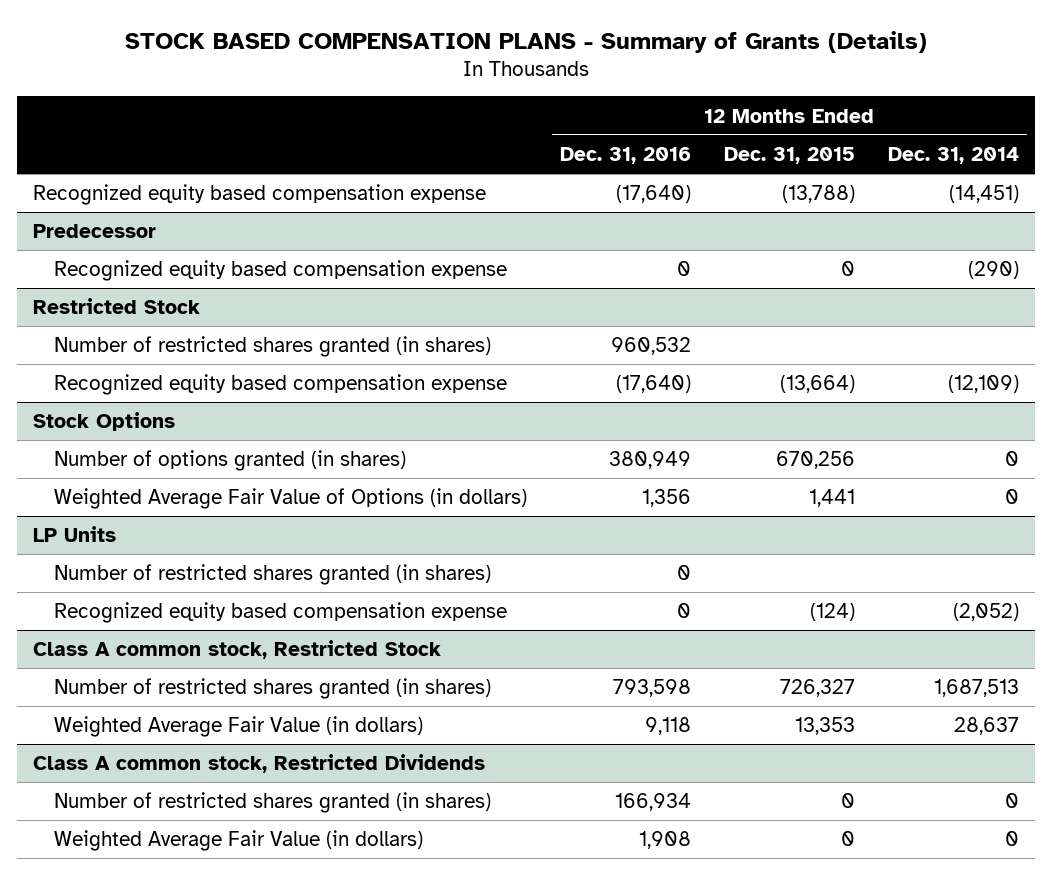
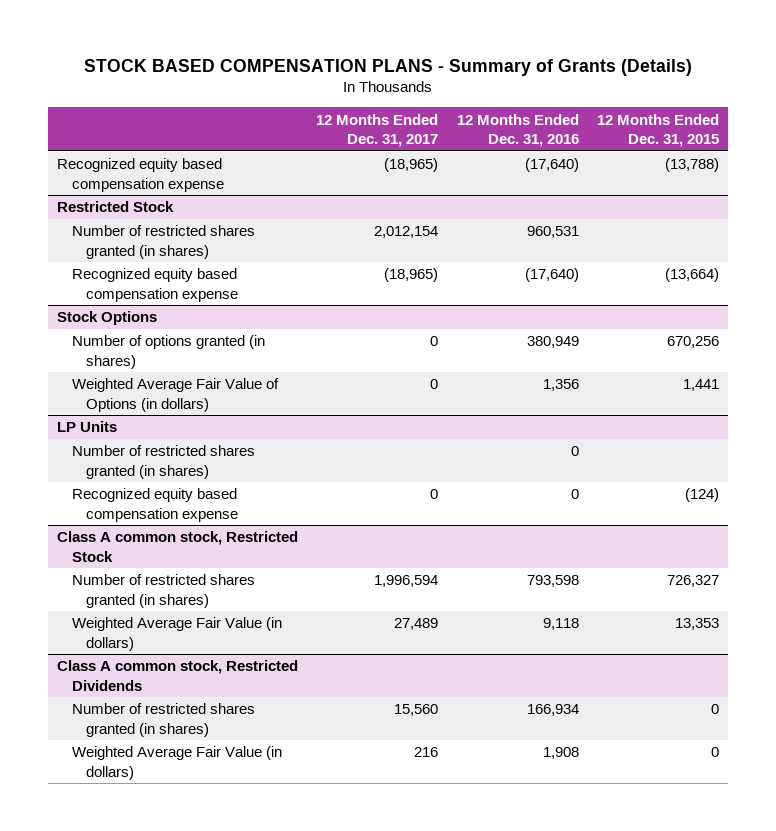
- | 12 Months Ended Dec. 31, 2016 | 12 Months Ended Dec. 31, 2015 | 12 Months Ended Dec. 31, 2014
+ | 12 Months Ended Dec. 31, 2017 | 12 Months Ended Dec. 31, 2016 | 12 Months Ended Dec. 31, 2015
- Predecessor
- Recognized equity based compensation expense | 0 | 0 | (290)
@ Restricted Stock
- Number of restricted shares granted (in shares) | 960,532 | |
+ Number of restricted shares granted (in shares) | 2,012,154 | 960,531 |

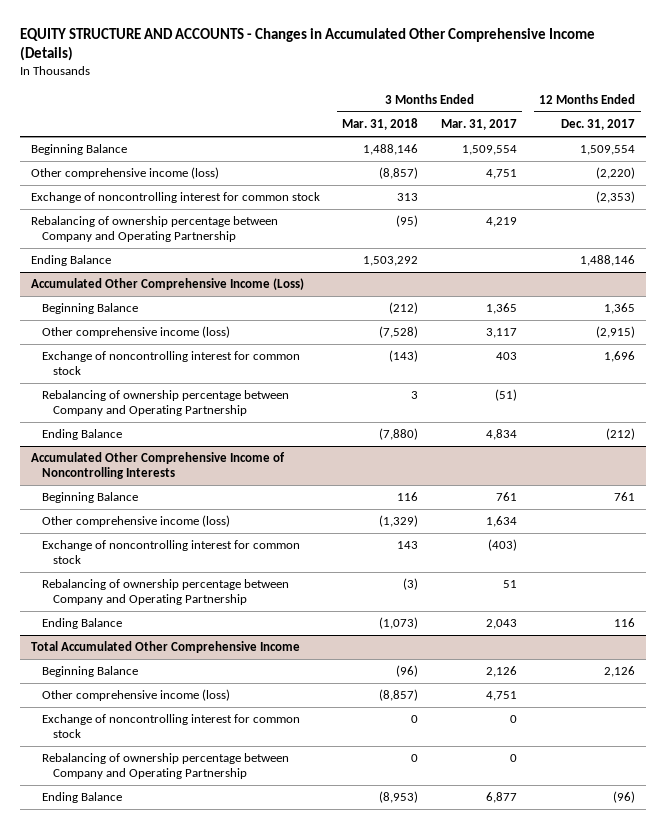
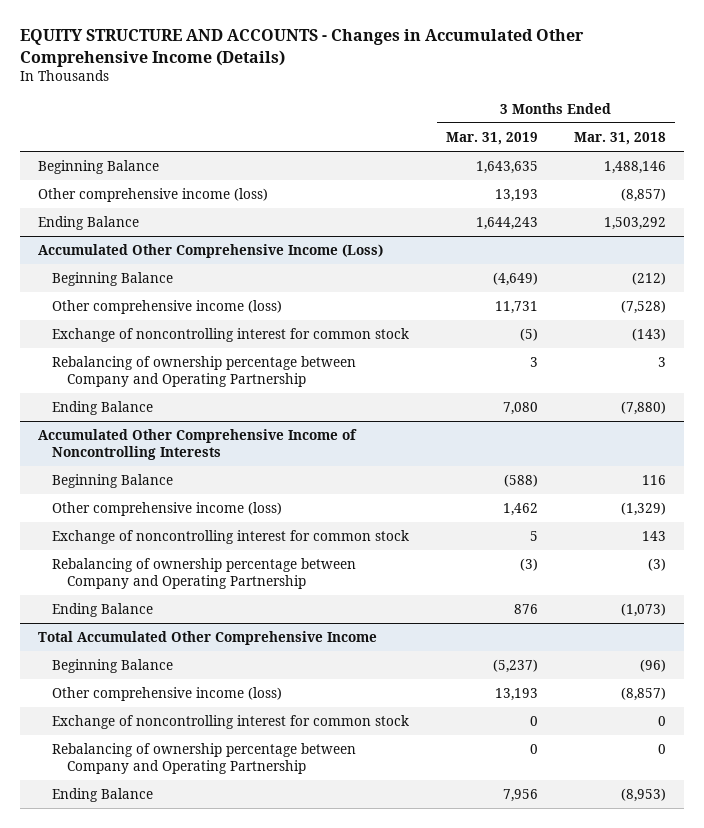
- | 3 Months Ended Mar. 31, 2018 | 3 Months Ended Mar. 31, 2017 | 12 Months Ended Dec. 31, 2017
+ | 3 Months Ended Mar. 31, 2019 | 3 Months Ended Mar. 31, 2018
- Exchange of noncontrolling interest for common stock | 313 | | (2,353)
- Rebalancing of ownership percentage between Company and Operating Partnership | (95) | 4,219 |

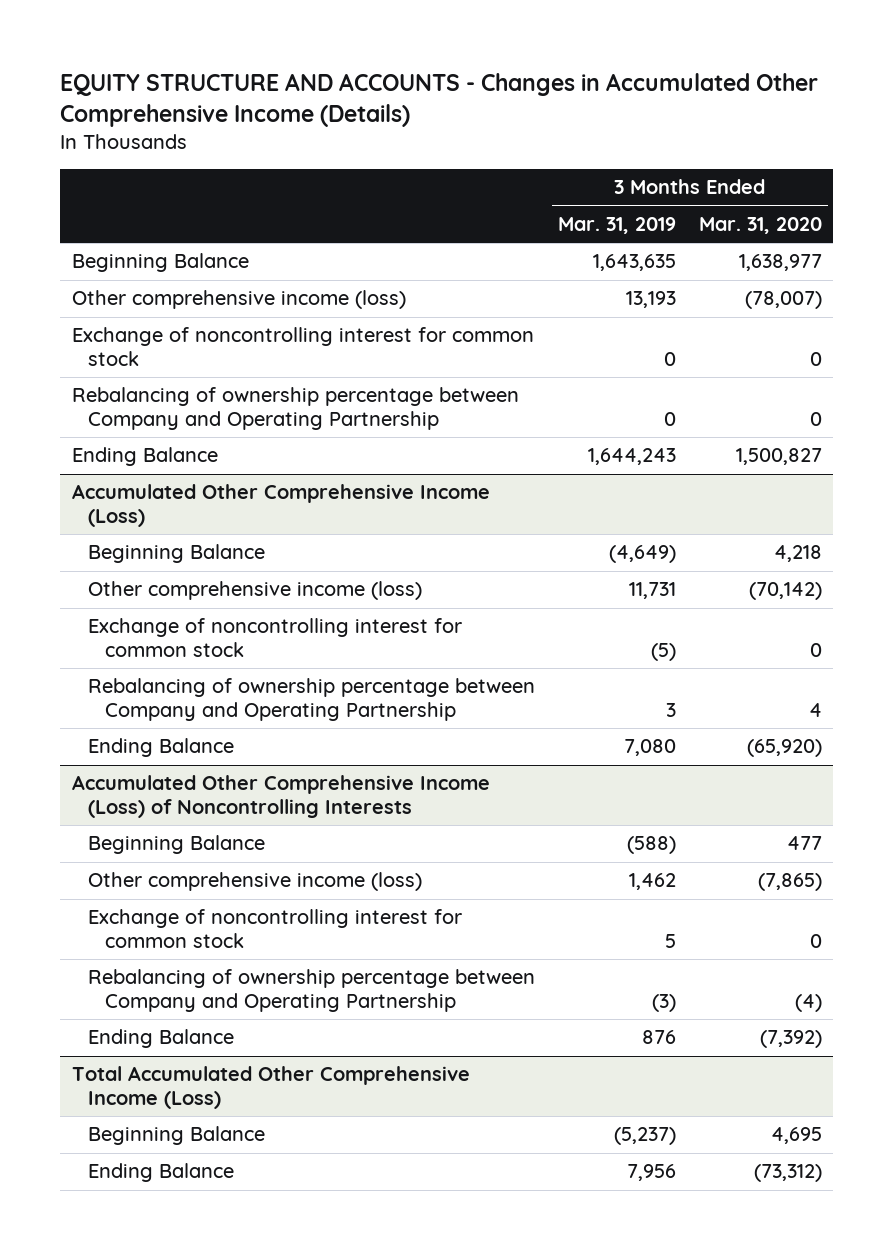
- | 3 Months Ended Mar. 31, 2019 | 3 Months Ended Mar. 31, 2018
+ | 3 Months Ended Mar. 31, 2019 | 3 Months Ended Mar. 31, 2020
+ Exchange of noncontrolling interest for common stock | 0 | 0
+ Rebalancing of ownership percentage between Company and Operating Partnership | 0 | 0
- Accumulated Other Comprehensive Income of Noncontrolling Interests
+ Accumulated Other Comprehensive Income (Loss) of Noncontrolling Interests
- Total Accumulated Other Comprehensive Income
+ Total Accumulated Other Comprehensive Income (Loss)
- Other comprehensive income (loss) | 13,193 | (8,857)
- Exchange of noncontrolling interest for common stock | 0 | 0
- Rebalancing of ownership percentage between Company and Operating Partnership | 0 | 0

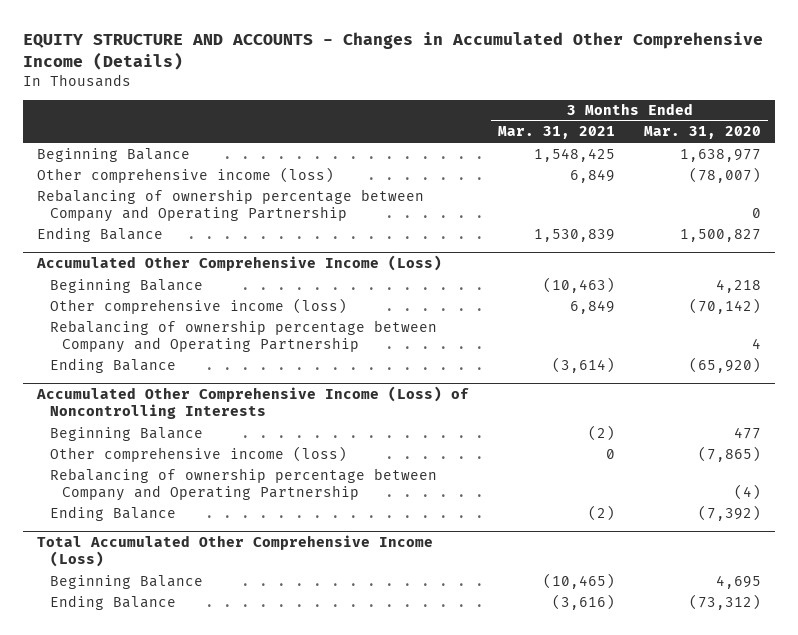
- | 3 Months Ended Mar. 31, 2019 | 3 Months Ended Mar. 31, 2020
+ | 3 Months Ended Mar. 31, 2021 | 3 Months Ended Mar. 31, 2020
- Exchange of noncontrolling interest for common stock | 0 | 0
@ Accumulated Other Comprehensive Income (Loss)
- Exchange of noncontrolling interest for common stock | (5) | 0
@ Accumulated Other Comprehensive Income (Loss) of Noncontrolling Interests
- Exchange of noncontrolling interest for common stock | 5 | 0

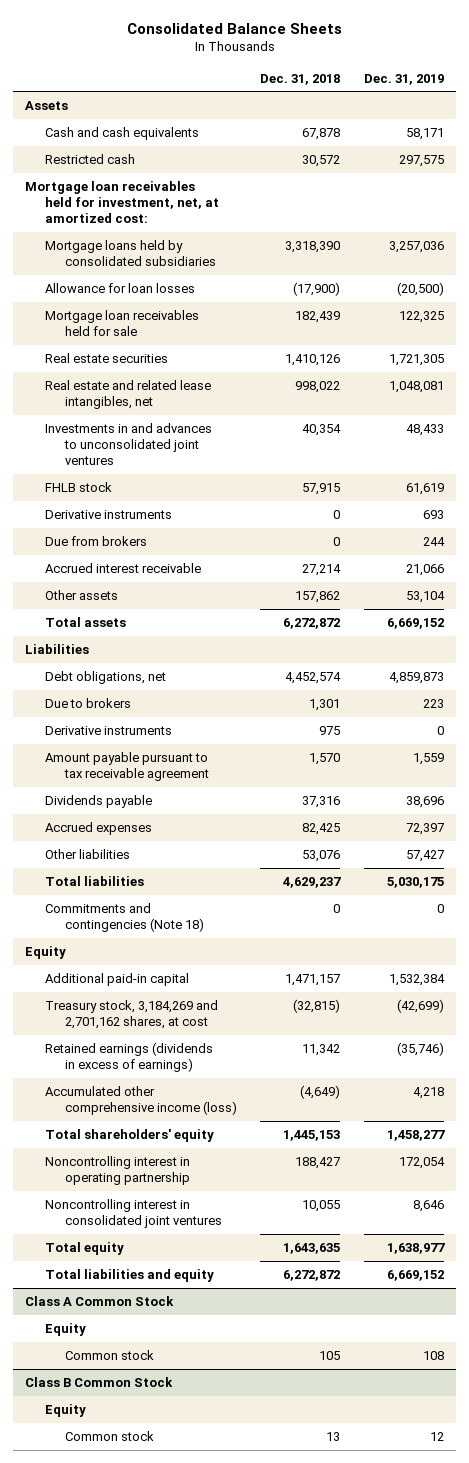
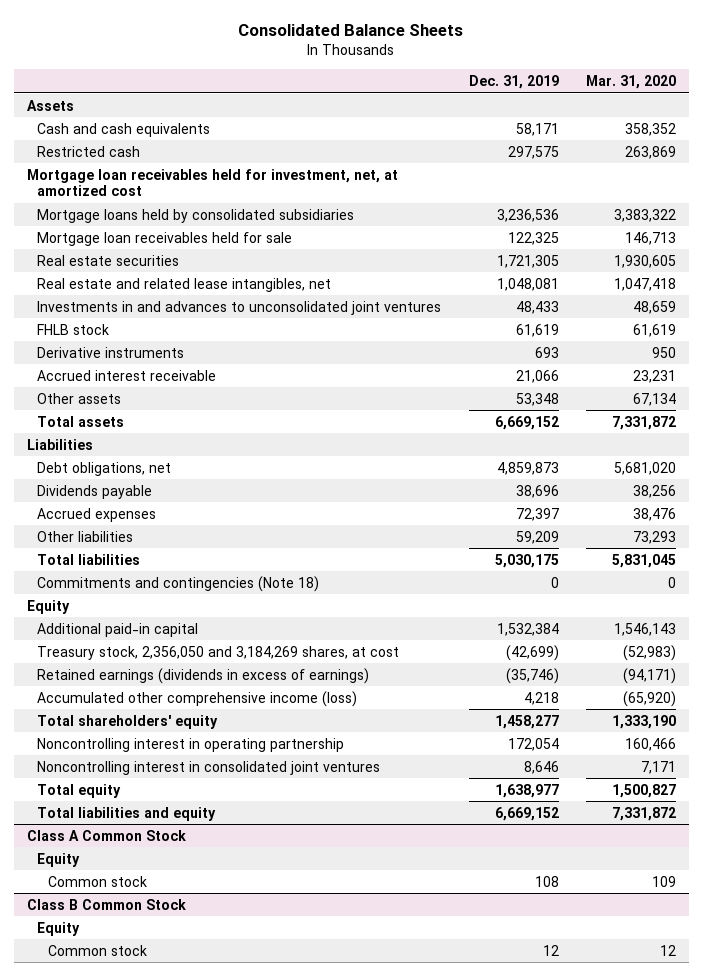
- | Dec. 31, 2018 | Dec. 31, 2019
+ | Dec. 31, 2019 | Mar. 31, 2020
- Mortgage loan receivables held for investment, net, at amortized cost:
- Mortgage loans held by consolidated subsidiaries | 3,318,390 | 3,257,036
- Allowance for loan losses | (17,900) | (20,500)
+ Mortgage loan receivables held for investment, net, at amortized cost
+ Mortgage loans held by consolidated subsidiaries | 3,236,536 | 3,383,322
- Due from brokers | 0 | 244
- Other assets | 157,862 | 53,104
+ Other assets | 53,348 | 67,134
- Due to brokers | 1,301 | 223
- Derivative instruments | 975 | 0
- Amount payable pursuant to tax receivable agreement | 1,570 | 1,559
- Other liabilities | 53,076 | 57,427
+ Other liabilities | 59,209 | 73,293
- Treasury stock, 3,184,269 and 2,701,162 shares, at cost | (32,815) | (42,699)
+ Treasury stock, 2,356,050 and 3,184,269 shares, at cost | (42,699) | (52,983)

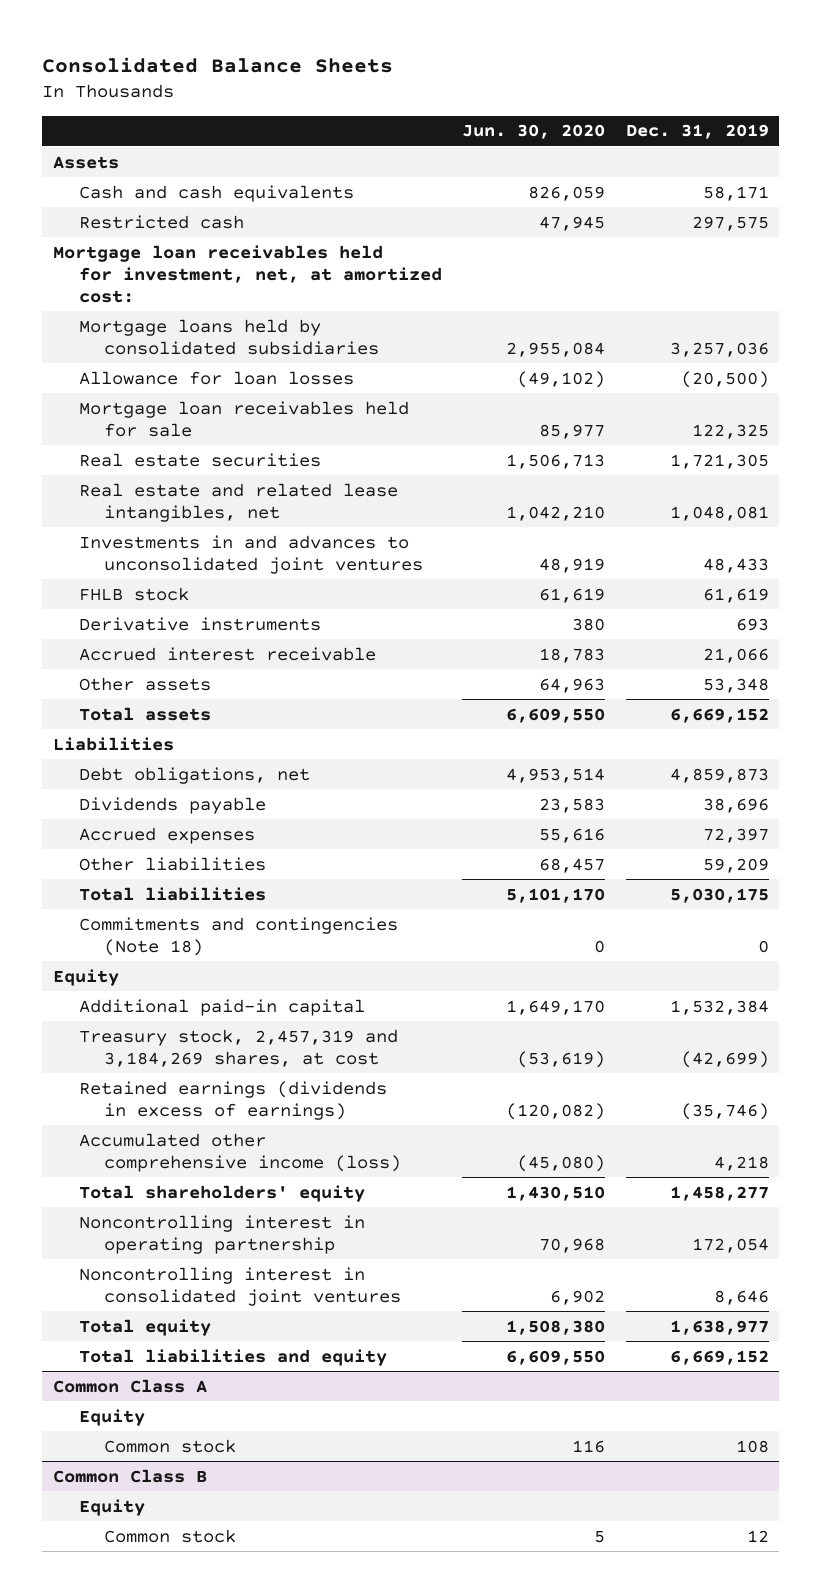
- | Dec. 31, 2019 | Mar. 31, 2020
+ | Jun. 30, 2020 | Dec. 31, 2019
- Mortgage loan receivables held for investment, net, at amortized cost
- Mortgage loans held by consolidated subsidiaries | 3,236,536 | 3,383,322
+ Mortgage loan receivables held for investment, net, at amortized cost:
+ Mortgage loans held by consolidated subsidiaries | 2,955,084 | 3,257,036
+ Allowance for loan losses | (49,102) | (20,500)
- Treasury stock, 2,356,050 and 3,184,269 shares, at cost | (42,699) | (52,983)
+ Treasury stock, 2,457,319 and 3,184,269 shares, at cost | (53,619) | (42,699)
- Class A Common Stock
+ Common Class A
- Class B Common Stock
+ Common Class B

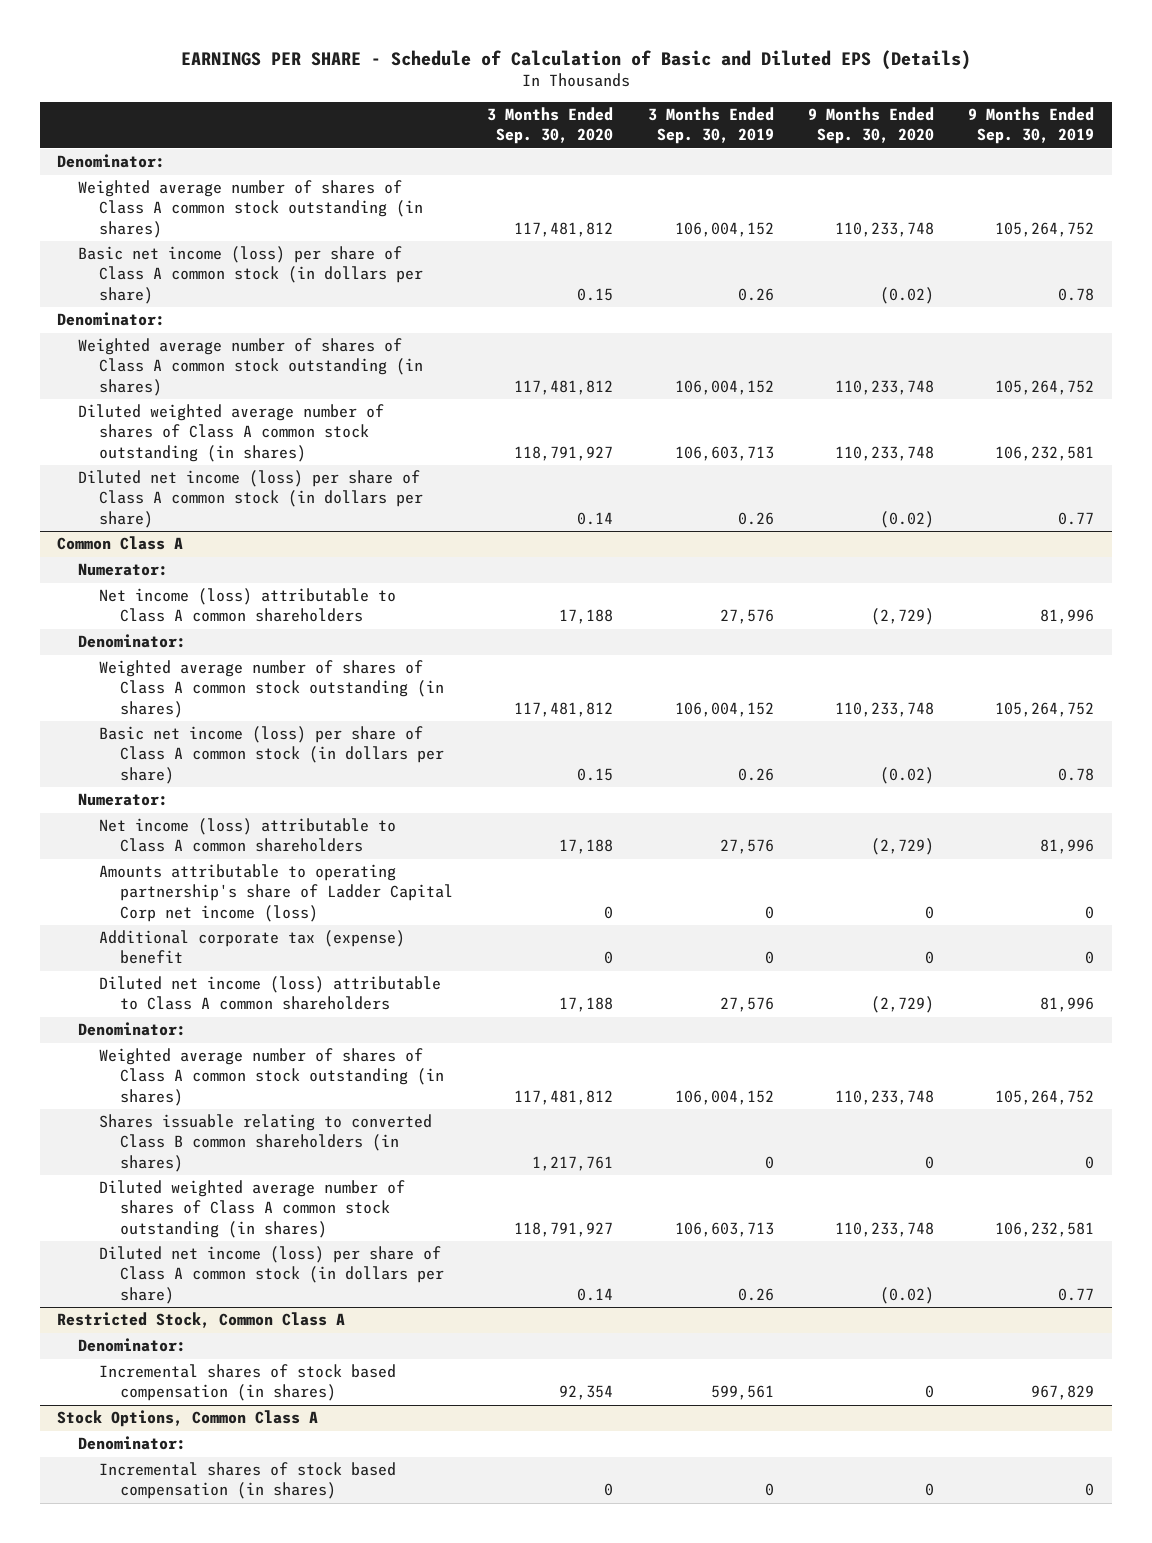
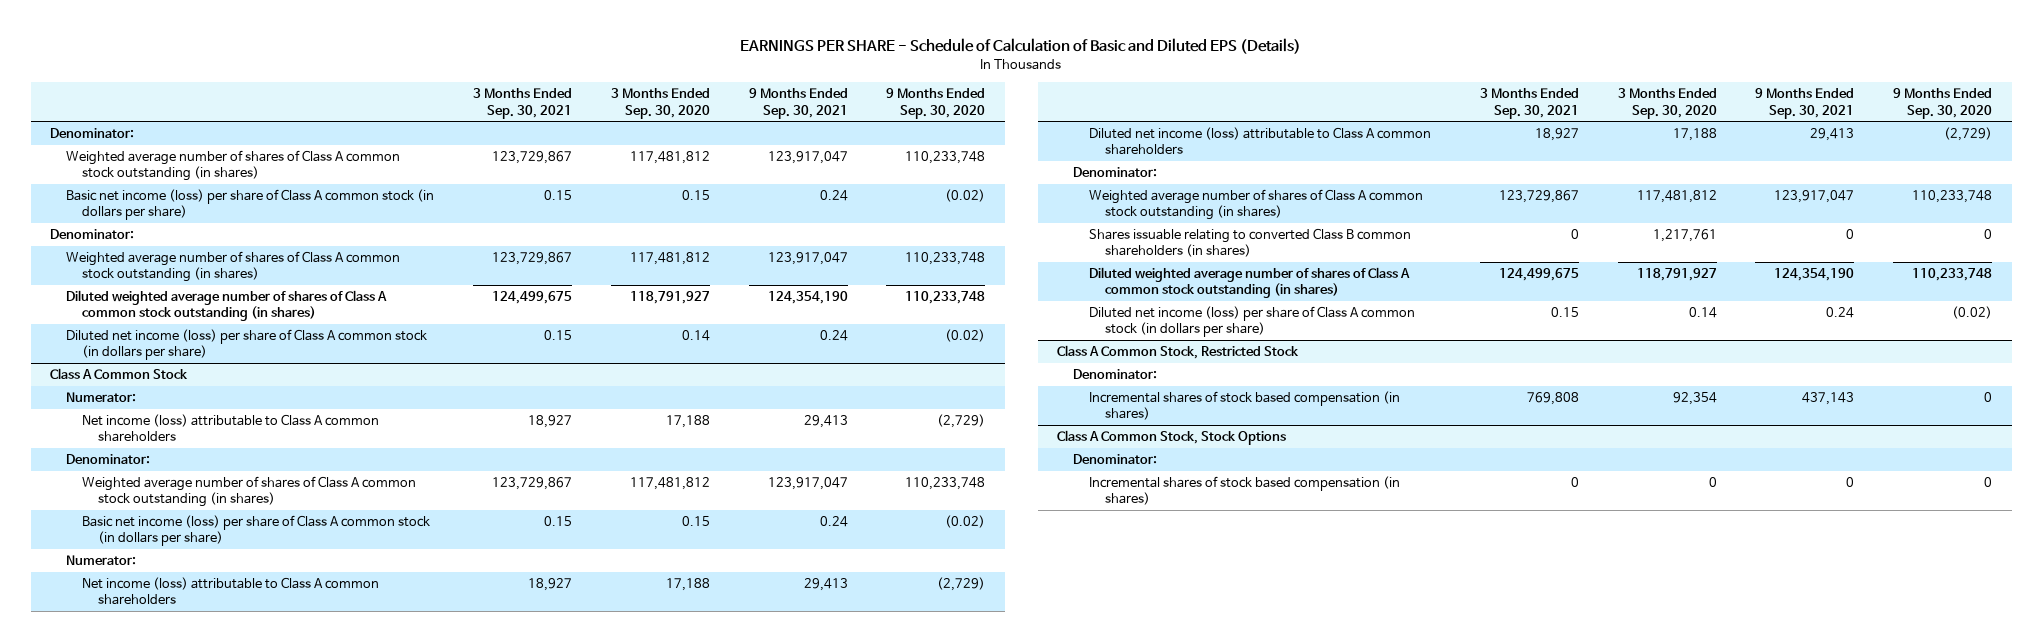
- | 3 Months Ended Sep. 30, 2020 | 3 Months Ended Sep. 30, 2019 | 9 Months Ended Sep. 30, 2020 | 9 Months Ended Sep. 30, 2019
+ | 3 Months Ended Sep. 30, 2021 | 3 Months Ended Sep. 30, 2020 | 9 Months Ended Sep. 30, 2021 | 9 Months Ended Sep. 30, 2020
- Common Class A
+ Class A Common Stock
- Amounts attributable to operating partnership's share of Ladder Capital Corp net income (loss) | 0 | 0 | 0 | 0
- Additional corporate tax (expense) benefit | 0 | 0 | 0 | 0
- Restricted Stock, Common Class A
+ Class A Common Stock, Restricted Stock
- Stock Options, Common Class A
+ Class A Common Stock, Stock Options

